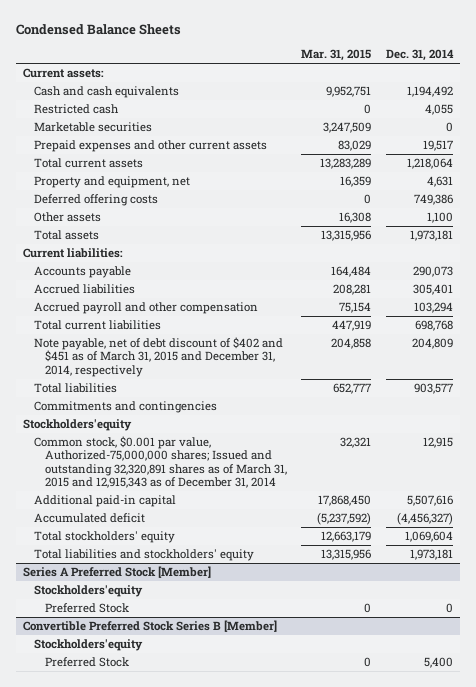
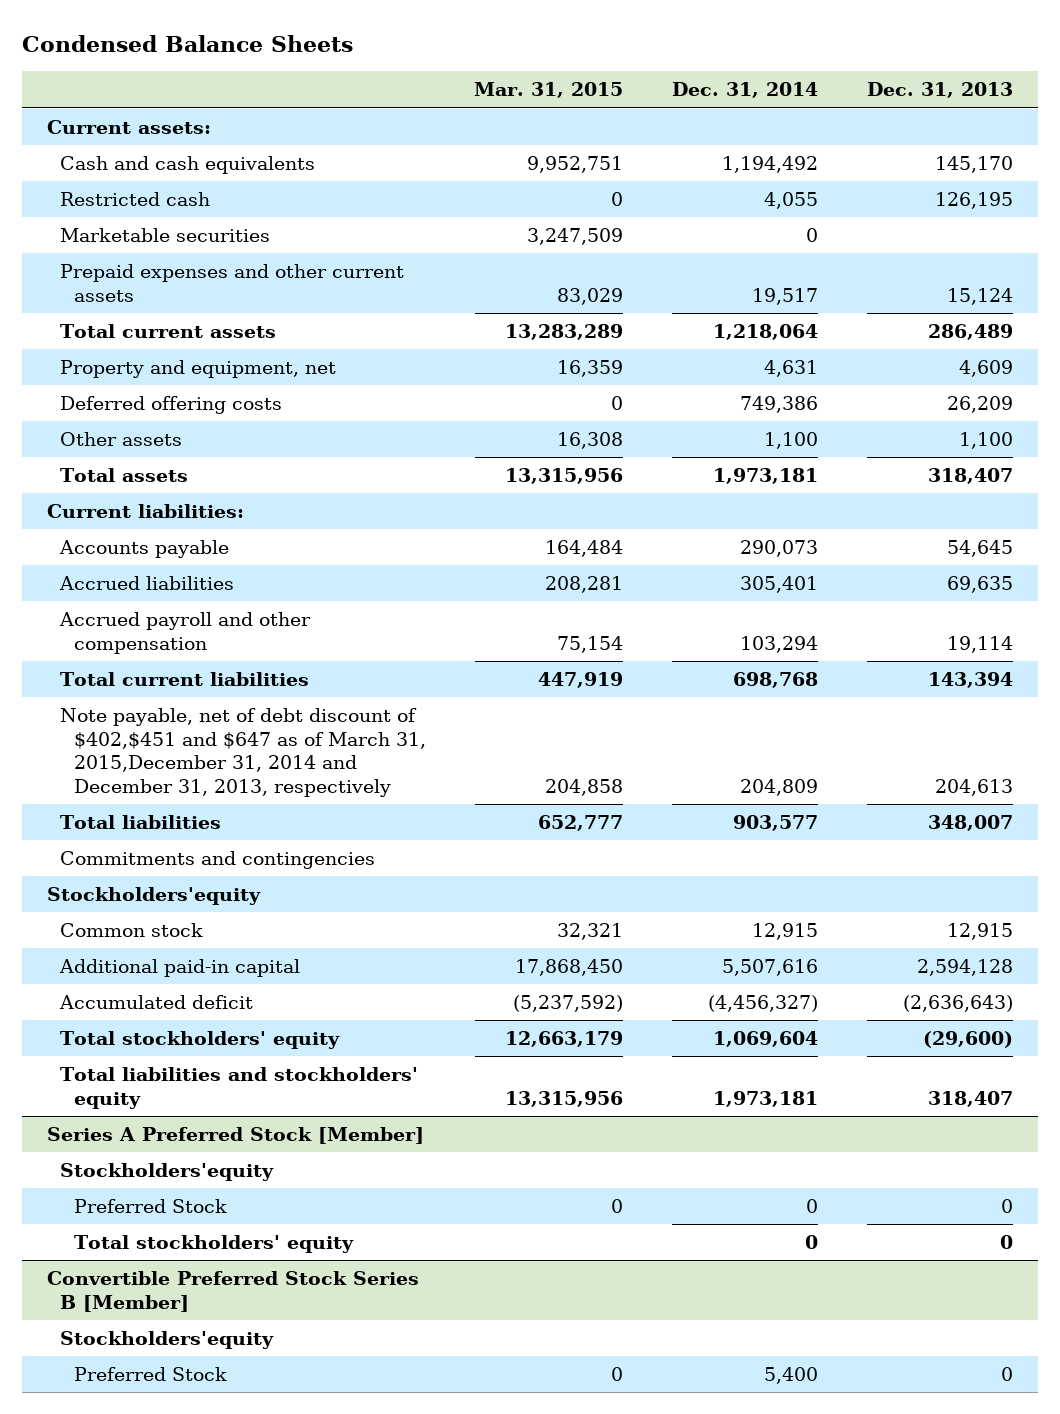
- | Mar. 31, 2015 | Dec. 31, 2014
+ | Mar. 31, 2015 | Dec. 31, 2014 | Dec. 31, 2013
- Note payable, net of debt discount of $402 and $451 as of March 31, 2015 and December 31, 2014, respectively | 204,858 | 204,809
+ Note payable, net of debt discount of $402,$451 and $647 as of March 31, 2015,December 31, 2014 and December 31, 2013, respectively | 204,858 | 204,809 | 204,613
- Common stock, $0.001 par value, Authorized-75,000,000 shares; Issued and outstanding 32,320,891 shares as of March 31, 2015 and 12,915,343 as of December 31, 2014 | 32,321 | 12,915
+ Common stock | 32,321 | 12,915 | 12,915
@ Series A Preferred Stock [Member]
+ Total stockholders' equity | | 0 | 0

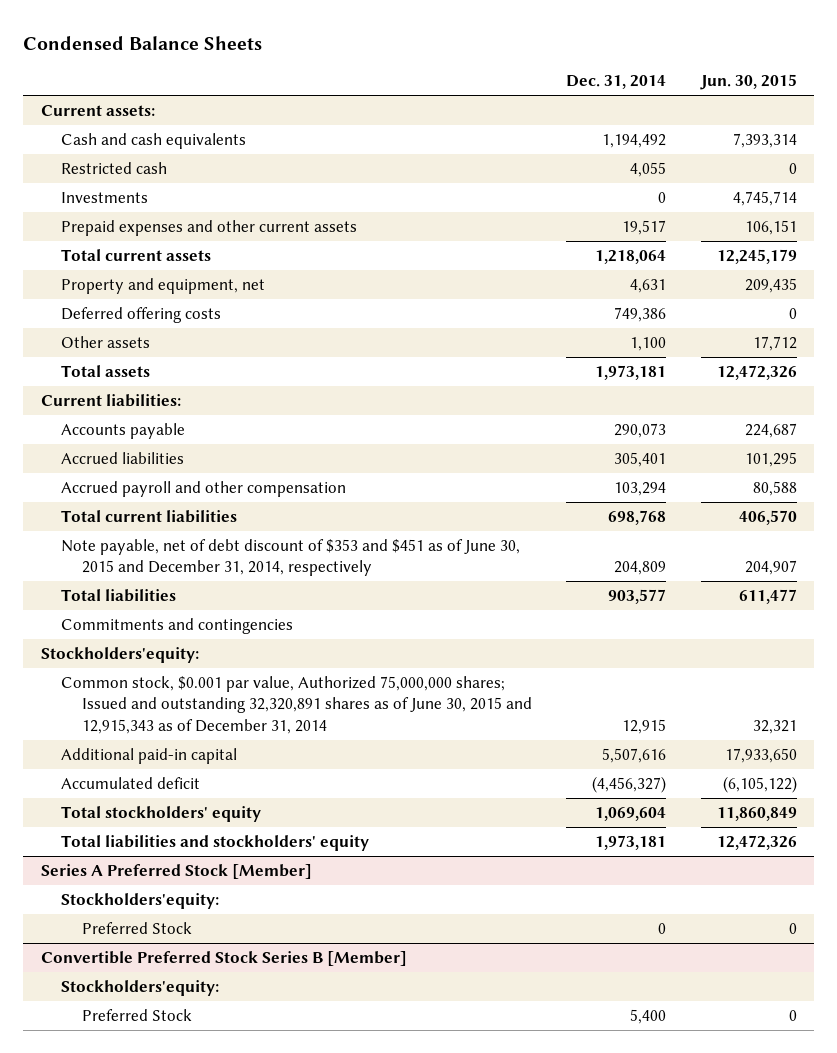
- | Mar. 31, 2015 | Dec. 31, 2014 | Dec. 31, 2013
+ | Dec. 31, 2014 | Jun. 30, 2015
- Marketable securities | 3,247,509 | 0 |
+ Investments | 0 | 4,745,714
- Note payable, net of debt discount of $402,$451 and $647 as of March 31, 2015,December 31, 2014 and December 31, 2013, respectively | 204,858 | 204,809 | 204,613
+ Note payable, net of debt discount of $353 and $451 as of June 30, 2015 and December 31, 2014, respectively | 204,809 | 204,907
- Stockholders'equity
- Common stock | 32,321 | 12,915 | 12,915
+ Stockholders'equity:
+ Common stock, $0.001 par value, Authorized 75,000,000 shares; Issued and outstanding 32,320,891 shares as of June 30, 2015 and 12,915,343 as of December 31, 2014 | 12,915 | 32,321
@ Series A Preferred Stock [Member]
- Stockholders'equity
+ Stockholders'equity:
- Total stockholders' equity | | 0 | 0
@ Convertible Preferred Stock Series B [Member]
- Stockholders'equity
+ Stockholders'equity:

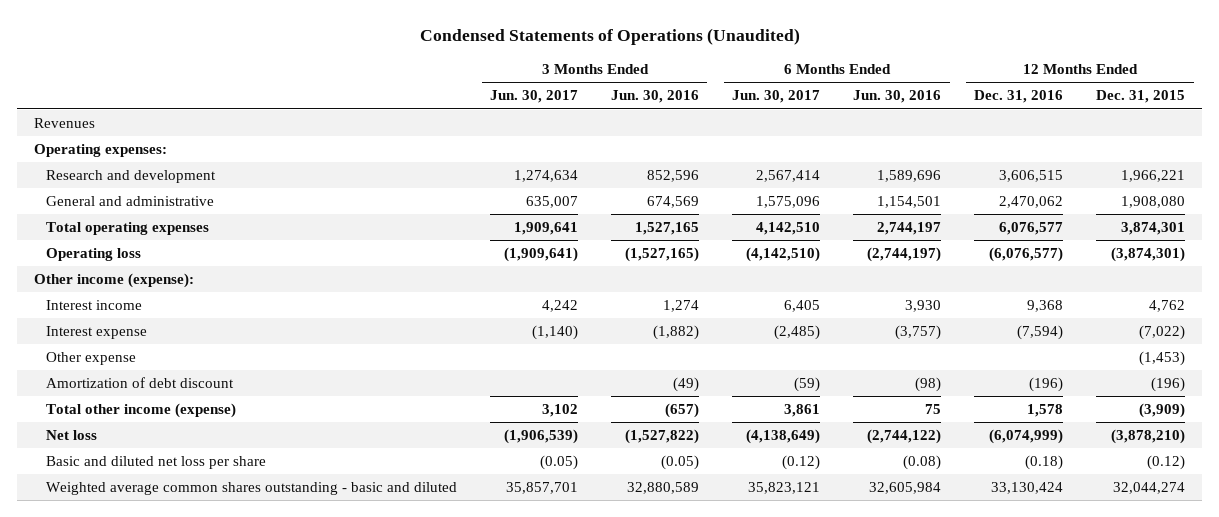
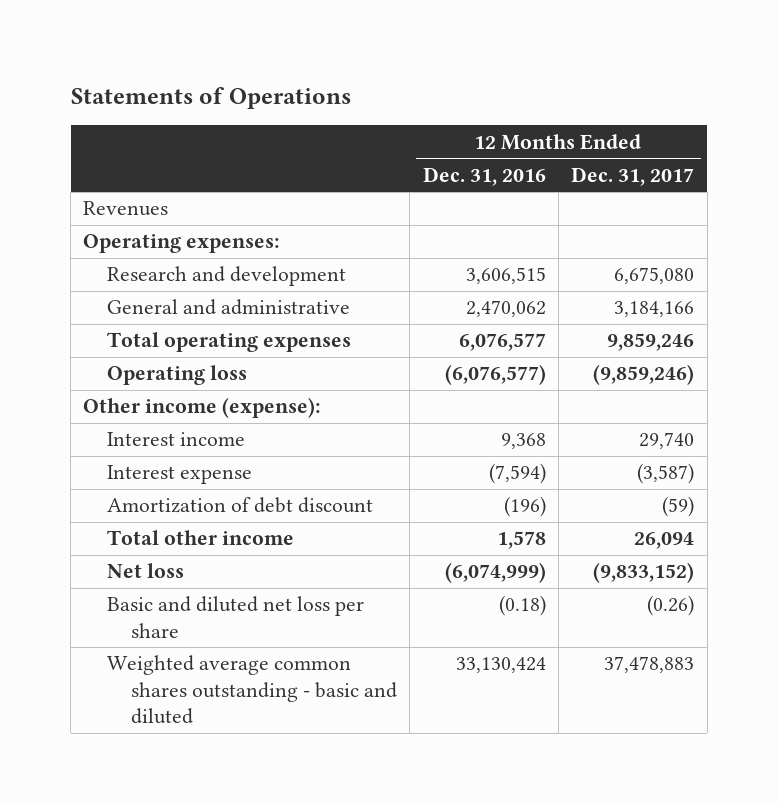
- Condensed Statements of Operations (Unaudited)
+ Statements of Operations
- | 3 Months Ended Jun. 30, 2017 | 3 Months Ended Jun. 30, 2016 | 6 Months Ended Jun. 30, 2017 | 6 Months Ended Jun. 30, 2016 | 12 Months Ended Dec. 31, 2016 | 12 Months Ended Dec. 31, 2015
+ | 12 Months Ended Dec. 31, 2016 | 12 Months Ended Dec. 31, 2017
- Other expense | | | | | | (1,453)
- Total other income (expense) | 3,102 | (657) | 3,861 | 75 | 1,578 | (3,909)
+ Total other income | 1,578 | 26,094

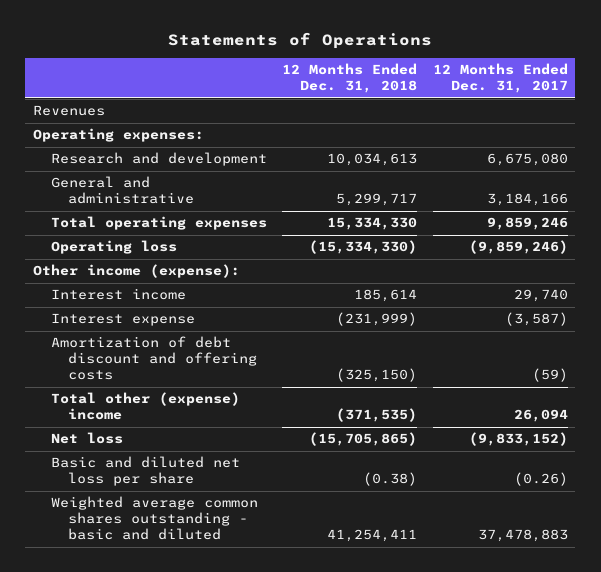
- | 12 Months Ended Dec. 31, 2016 | 12 Months Ended Dec. 31, 2017
+ | 12 Months Ended Dec. 31, 2018 | 12 Months Ended Dec. 31, 2017
- Amortization of debt discount | (196) | (59)
- Total other income | 1,578 | 26,094
+ Amortization of debt discount and offering costs | (325,150) | (59)
+ Total other (expense) income | (371,535) | 26,094

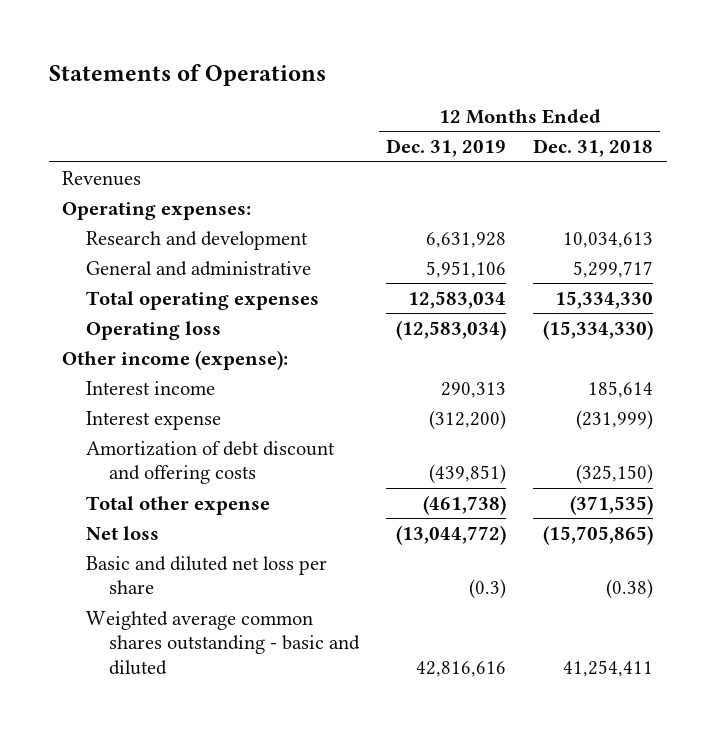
- | 12 Months Ended Dec. 31, 2018 | 12 Months Ended Dec. 31, 2017
+ | 12 Months Ended Dec. 31, 2019 | 12 Months Ended Dec. 31, 2018
- Total other (expense) income | (371,535) | 26,094
+ Total other expense | (461,738) | (371,535)

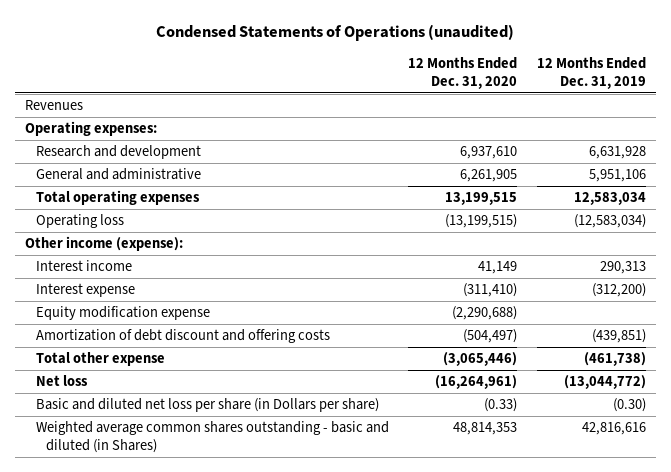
- Statements of Operations
+ Condensed Statements of Operations (unaudited)
- | 12 Months Ended Dec. 31, 2019 | 12 Months Ended Dec. 31, 2018
+ | 12 Months Ended Dec. 31, 2020 | 12 Months Ended Dec. 31, 2019
+ Equity modification expense | (2,290,688) |
- Basic and diluted net loss per share | (0.3) | (0.38)
- Weighted average common shares outstanding - basic and diluted | 42,816,616 | 41,254,411
+ Basic and diluted net loss per share (in Dollars per share) | (0.33) | (0.30)
+ Weighted average common shares outstanding - basic and diluted (in Shares) | 48,814,353 | 42,816,616

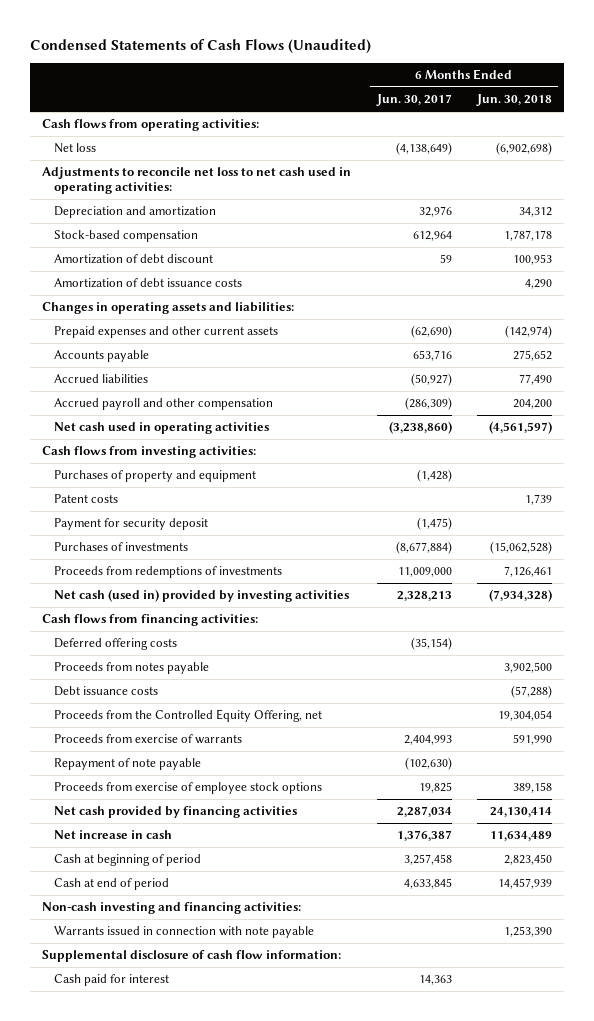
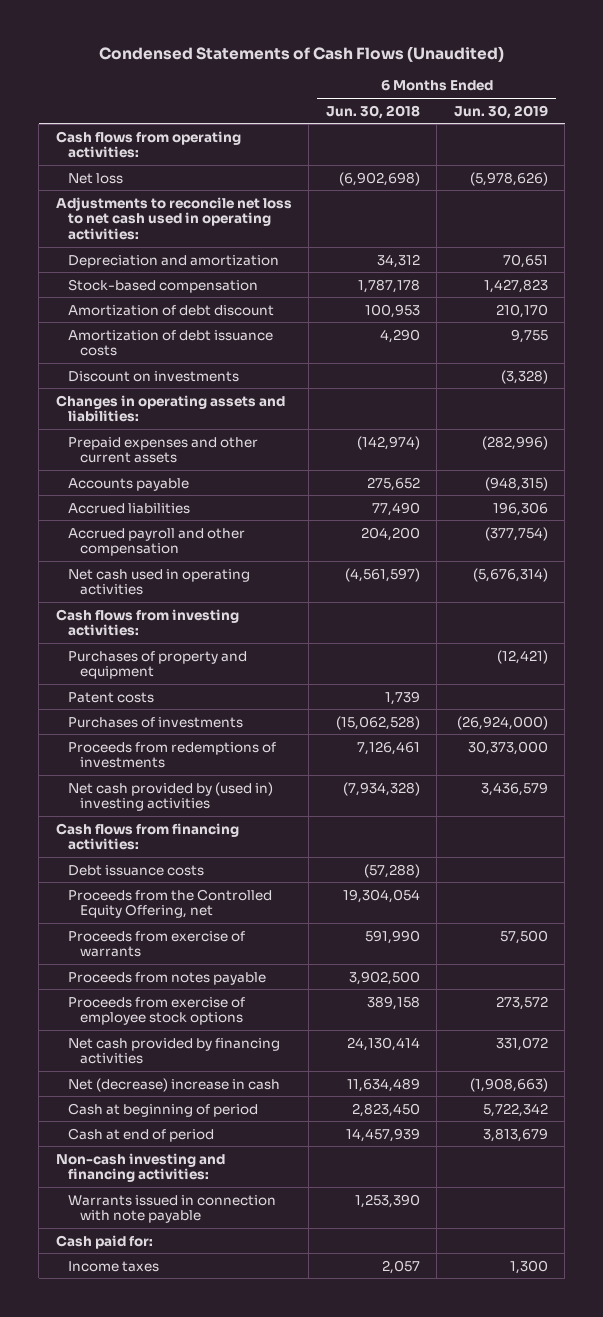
- | 6 Months Ended Jun. 30, 2017 | 6 Months Ended Jun. 30, 2018
+ | 6 Months Ended Jun. 30, 2018 | 6 Months Ended Jun. 30, 2019
+ Discount on investments | | (3,328)
- Payment for security deposit | (1,475) |
- Net cash (used in) provided by investing activities | 2,328,213 | (7,934,328)
+ Net cash provided by (used in) investing activities | (7,934,328) | 3,436,579
- Deferred offering costs | (35,154) |
- Repayment of note payable | (102,630) |
moved down: Proceeds from notes payable | 3,902,500 |
- Net increase in cash | 1,376,387 | 11,634,489
+ Net (decrease) increase in cash | 11,634,489 | (1,908,663)
- Supplemental disclosure of cash flow information:
- Cash paid for interest | 14,363 |
+ Cash paid for:
+ Income taxes | 2,057 | 1,300

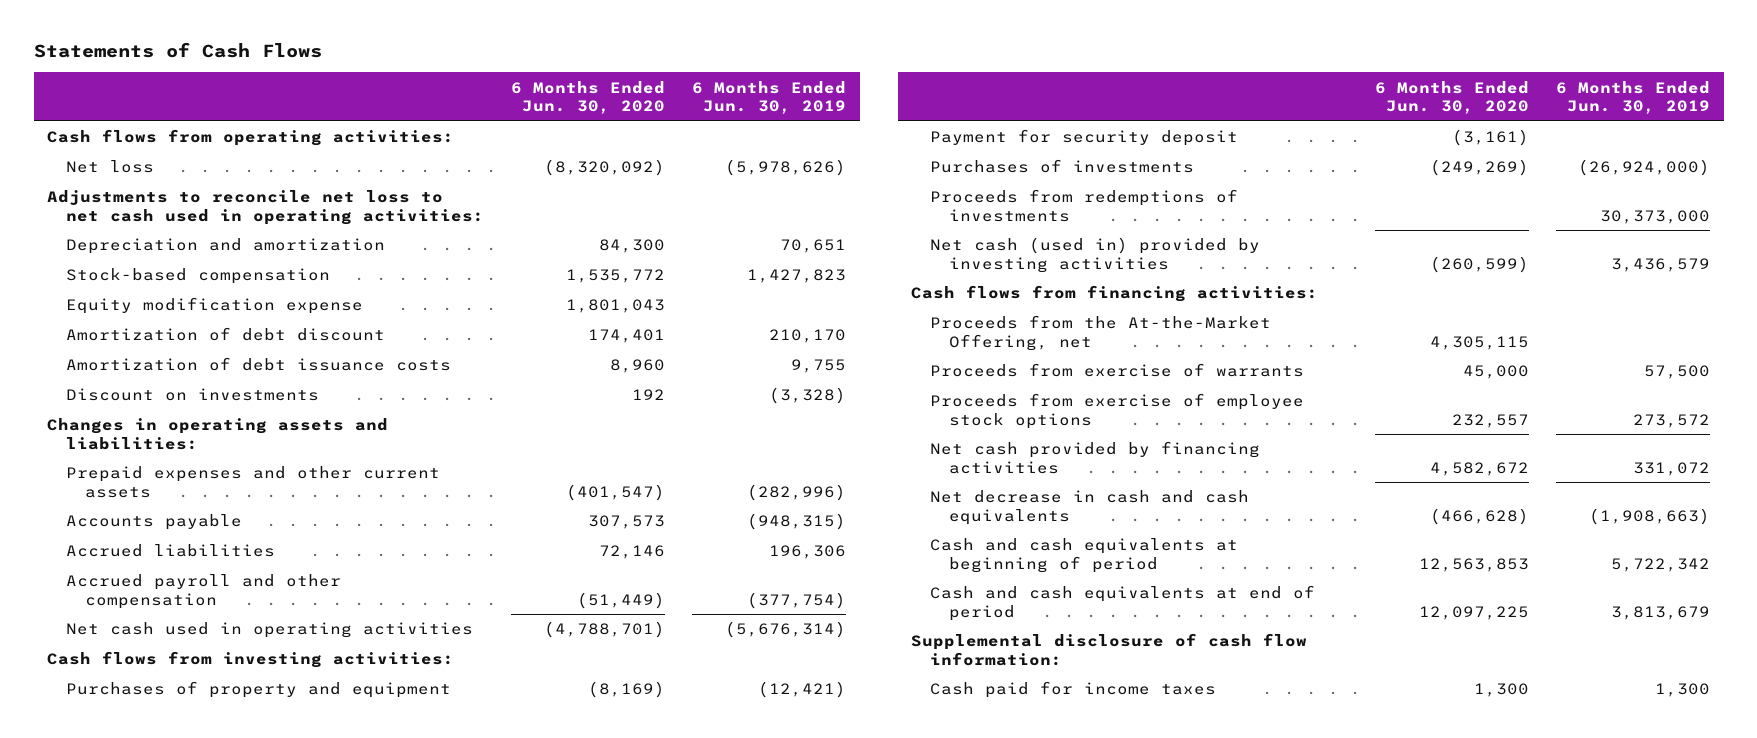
- Condensed Statements of Cash Flows (Unaudited)
+ Statements of Cash Flows
- | 6 Months Ended Jun. 30, 2018 | 6 Months Ended Jun. 30, 2019
+ | 6 Months Ended Jun. 30, 2020 | 6 Months Ended Jun. 30, 2019
+ Equity modification expense | 1,801,043 |
- Patent costs | 1,739 |
+ Payment for security deposit | (3,161) |
- Net cash provided by (used in) investing activities | (7,934,328) | 3,436,579
+ Net cash (used in) provided by investing activities | (260,599) | 3,436,579
- Debt issuance costs | (57,288) |
- Proceeds from the Controlled Equity Offering, net | 19,304,054 |
+ Proceeds from the At-the-Market Offering, net | 4,305,115 |
- Proceeds from notes payable | 3,902,500 |
- Net (decrease) increase in cash | 11,634,489 | (1,908,663)
- Cash at beginning of period | 2,823,450 | 5,722,342
- Cash at end of period | 14,457,939 | 3,813,679
- Non-cash investing and financing activities:
- Warrants issued in connection with note payable | 1,253,390 |
- Cash paid for:
- Income taxes | 2,057 | 1,300
+ Net decrease in cash and cash equivalents | (466,628) | (1,908,663)
+ Cash and cash equivalents at beginning of period | 12,563,853 | 5,722,342
+ Cash and cash equivalents at end of period | 12,097,225 | 3,813,679
+ Supplemental disclosure of cash flow information:
+ Cash paid for income taxes | 1,300 | 1,300

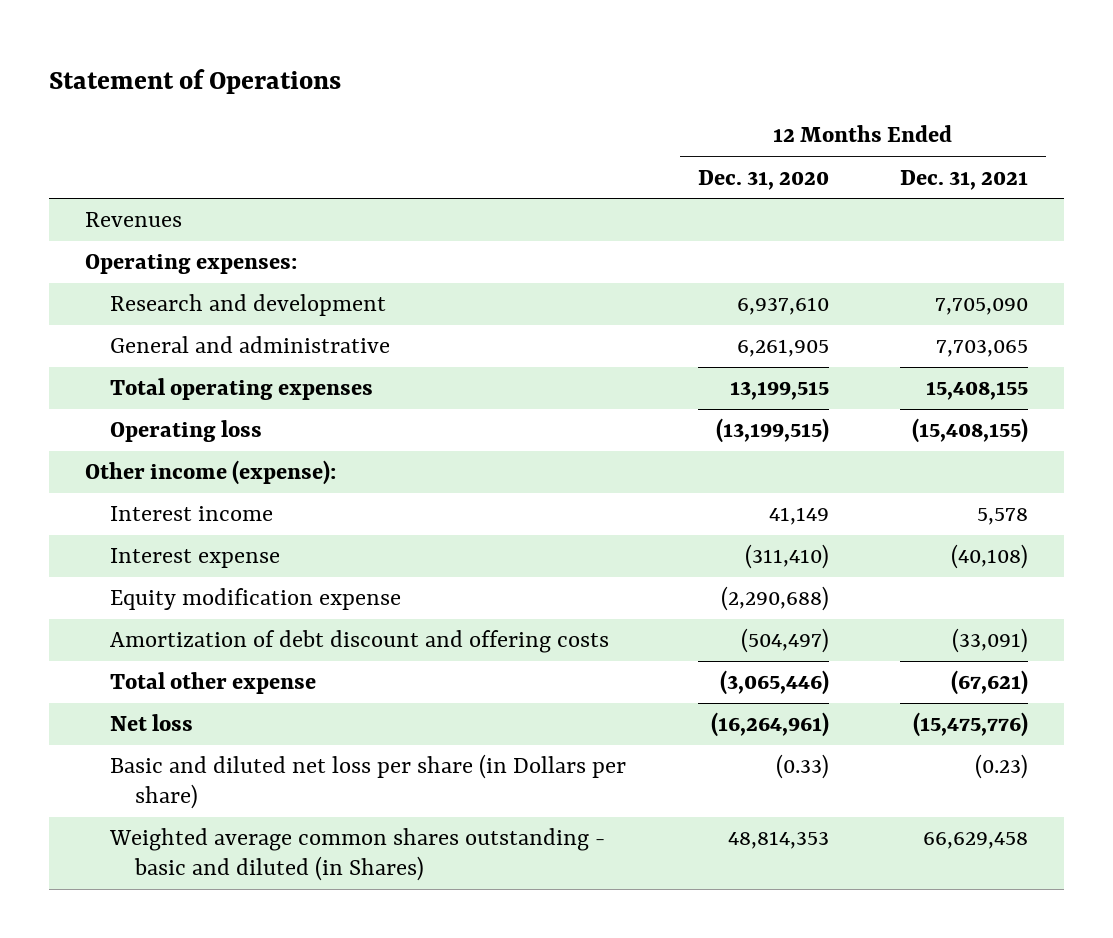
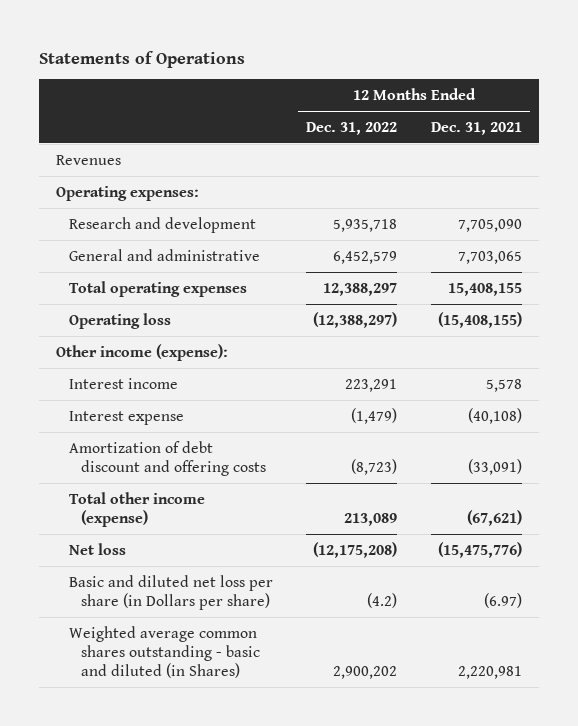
- Statement of Operations
+ Statements of Operations
- | 12 Months Ended Dec. 31, 2020 | 12 Months Ended Dec. 31, 2021
+ | 12 Months Ended Dec. 31, 2022 | 12 Months Ended Dec. 31, 2021
- Equity modification expense | (2,290,688) |
- Total other expense | (3,065,446) | (67,621)
+ Total other income (expense) | 213,089 | (67,621)
- Basic and diluted net loss per share (in Dollars per share) | (0.33) | (0.23)
- Weighted average common shares outstanding - basic and diluted (in Shares) | 48,814,353 | 66,629,458
+ Basic and diluted net loss per share (in Dollars per share) | (4.2) | (6.97)
+ Weighted average common shares outstanding - basic and diluted (in Shares) | 2,900,202 | 2,220,981

